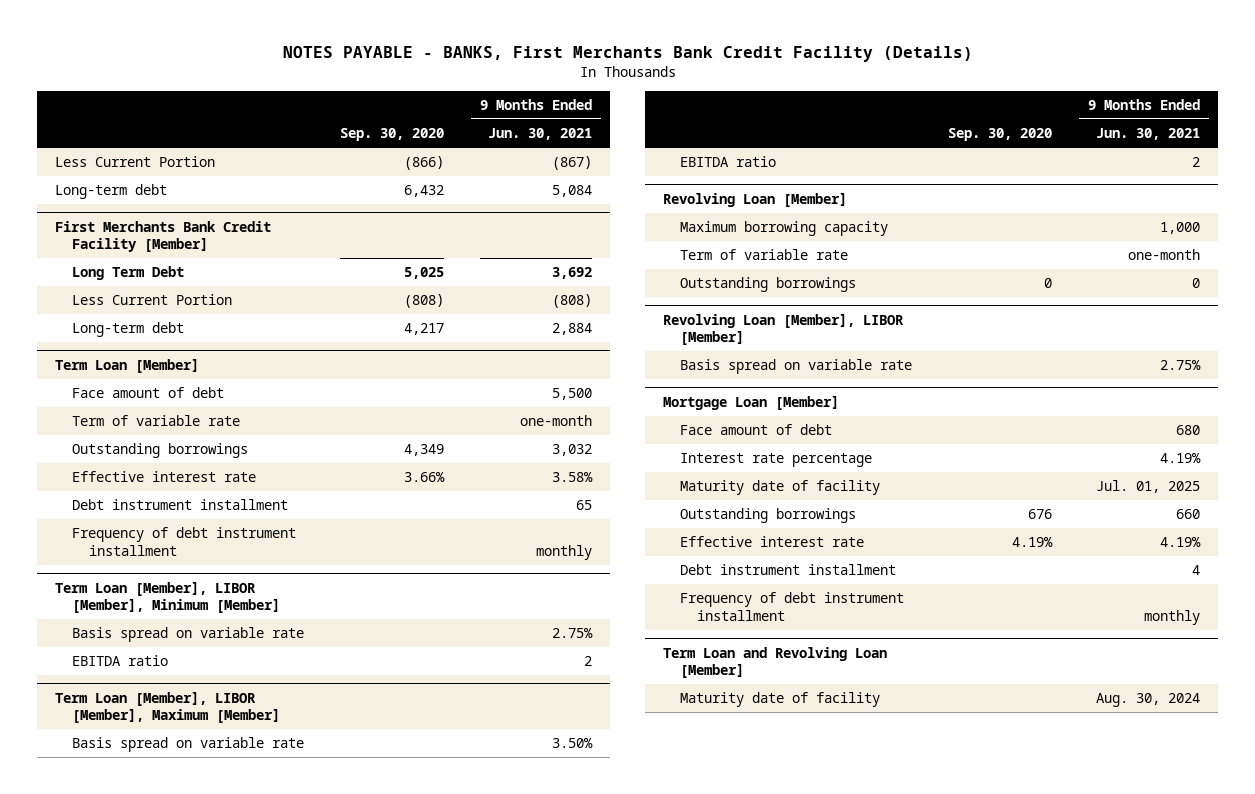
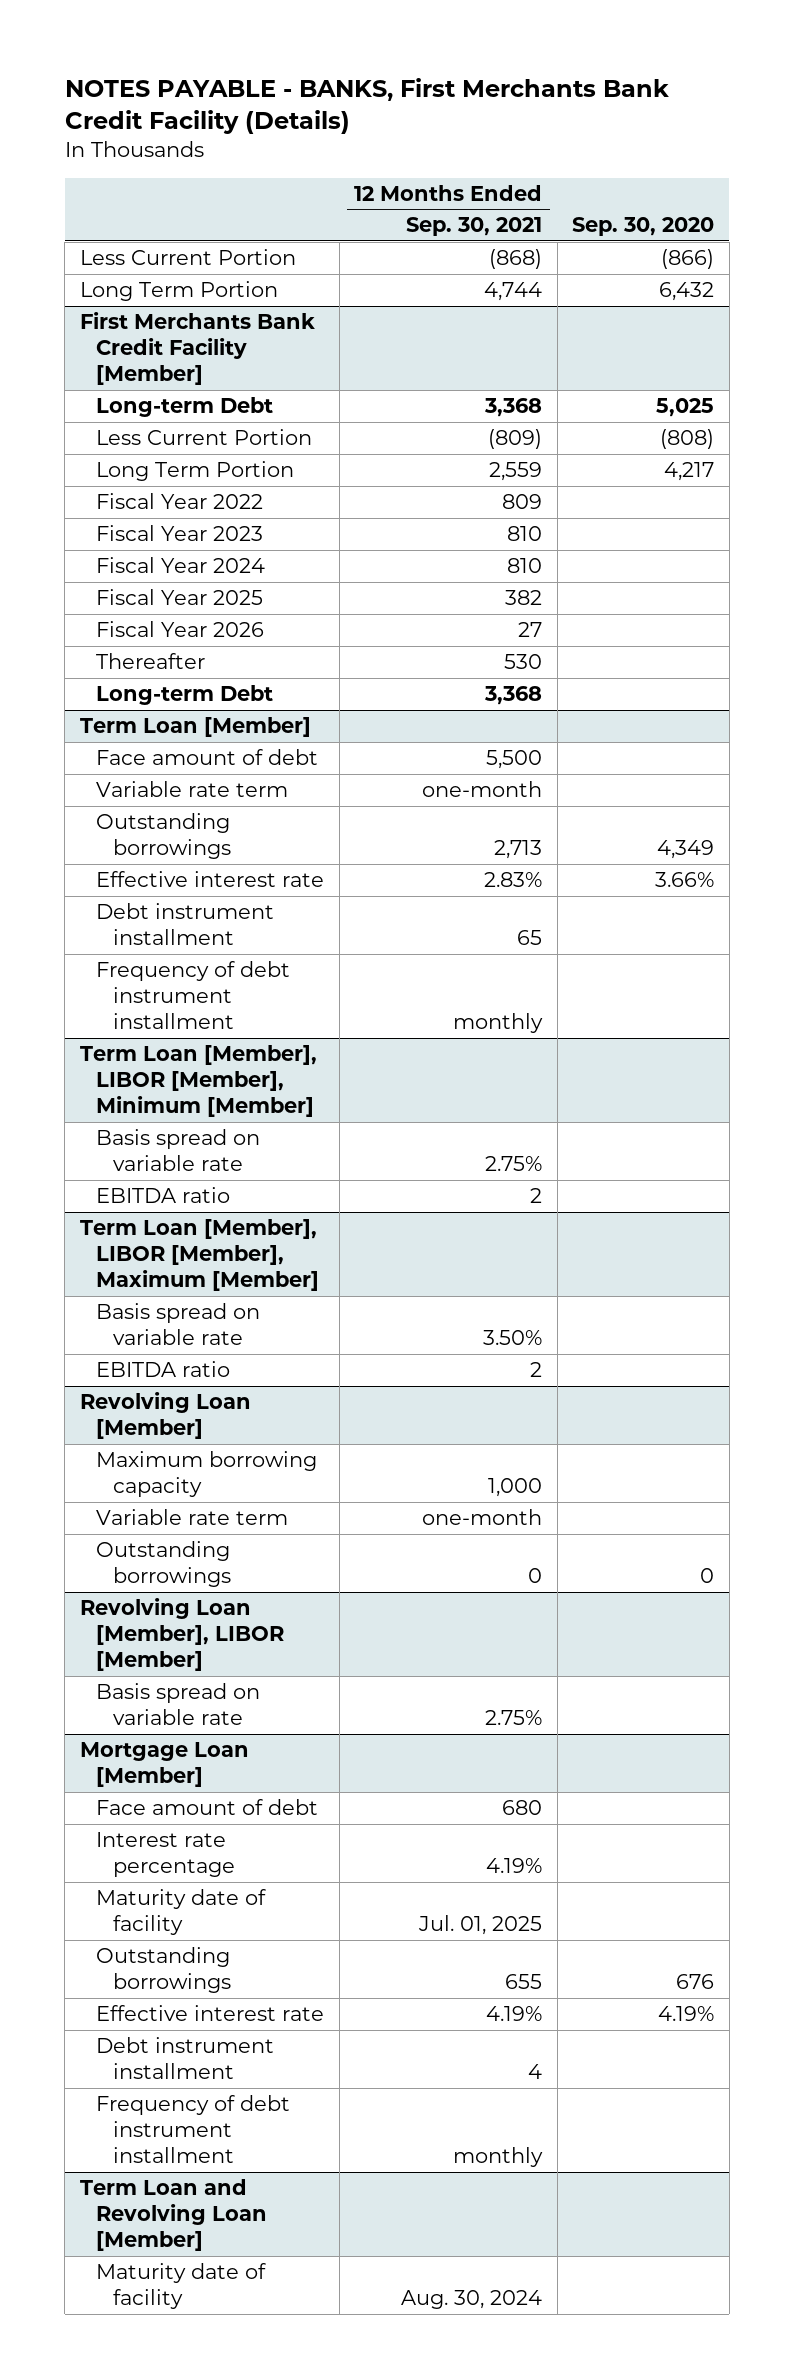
- | Sep. 30, 2020 | 9 Months Ended Jun. 30, 2021
+ | 12 Months Ended Sep. 30, 2021 | Sep. 30, 2020
- Long-term debt | 6,432 | 5,084
+ Long Term Portion | 4,744 | 6,432
@ First Merchants Bank Credit Facility [Member]
- Long Term Debt | 5,025 | 3,692
+ Long-term Debt | 3,368 | 5,025
- Long-term debt | 4,217 | 2,884
+ Long Term Portion | 2,559 | 4,217
+ Fiscal Year 2022 | 809 |
+ Fiscal Year 2023 | 810 |
+ Fiscal Year 2024 | 810 |
+ Fiscal Year 2025 | 382 |
+ Fiscal Year 2026 | 27 |
+ Thereafter | 530 |
+ Long-term Debt | 3,368 |
@ Term Loan [Member]
- Term of variable rate | | one-month
+ Variable rate term | one-month |
@ Revolving Loan [Member]
- Term of variable rate | | one-month
+ Variable rate term | one-month |

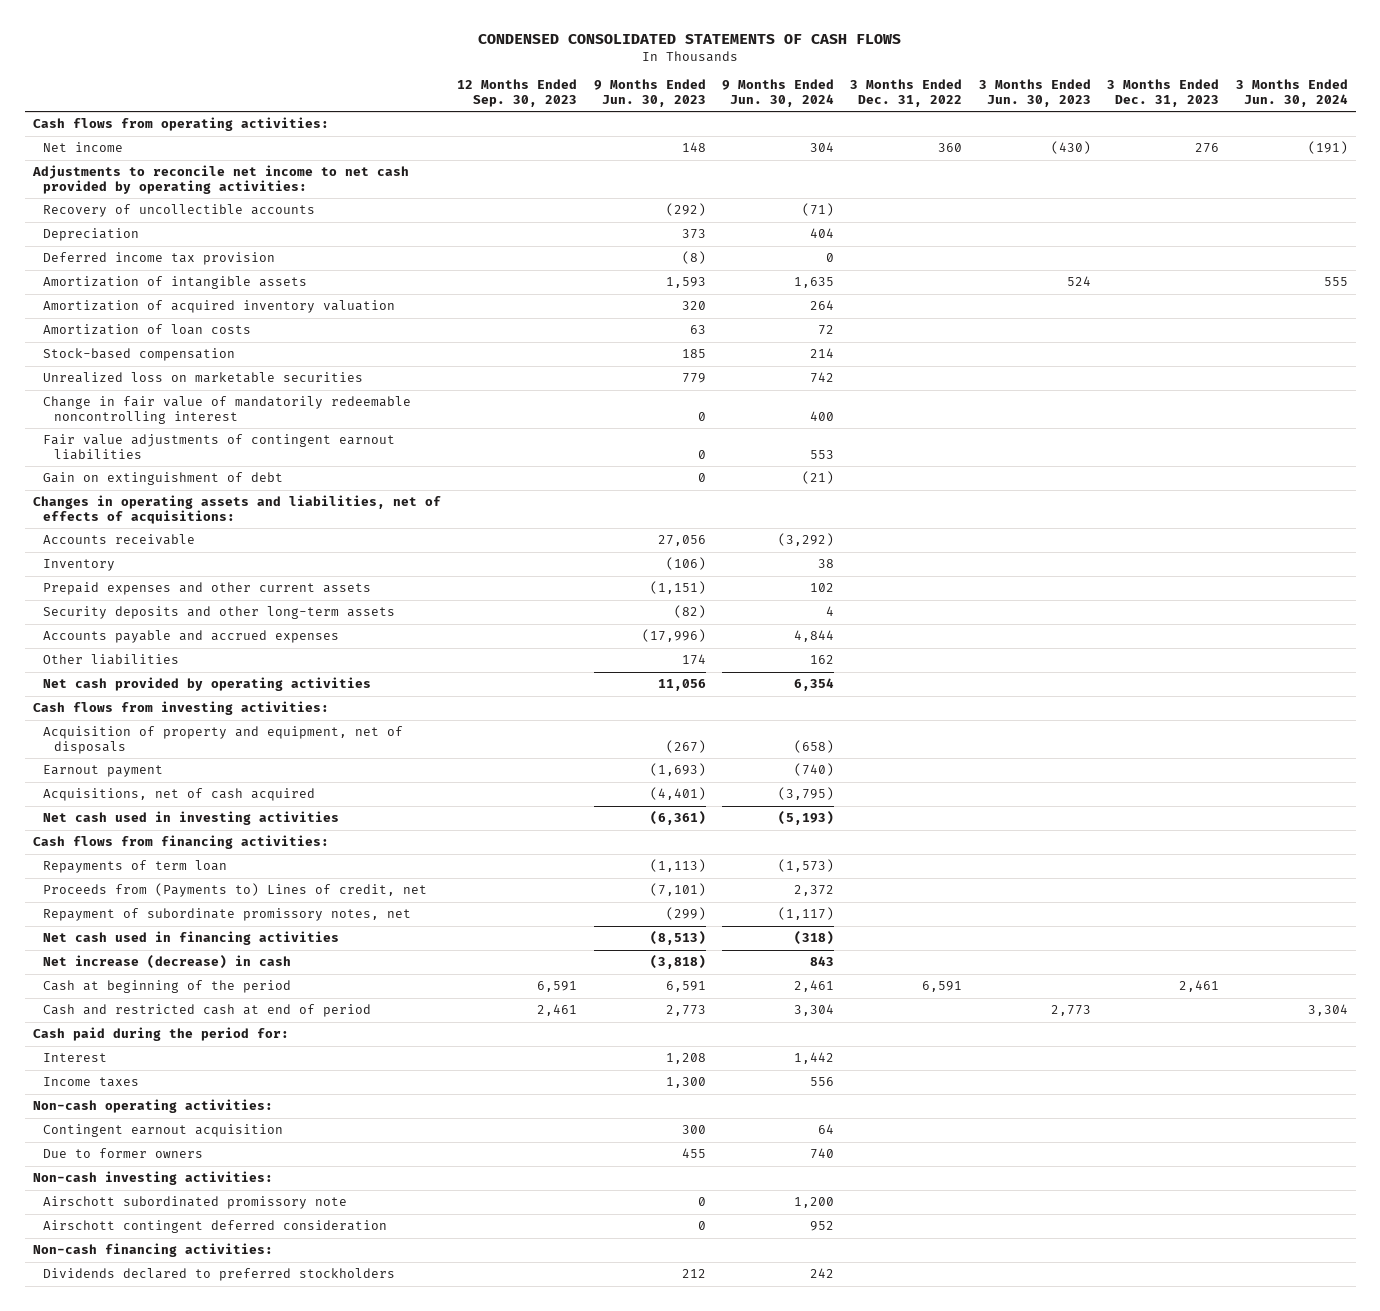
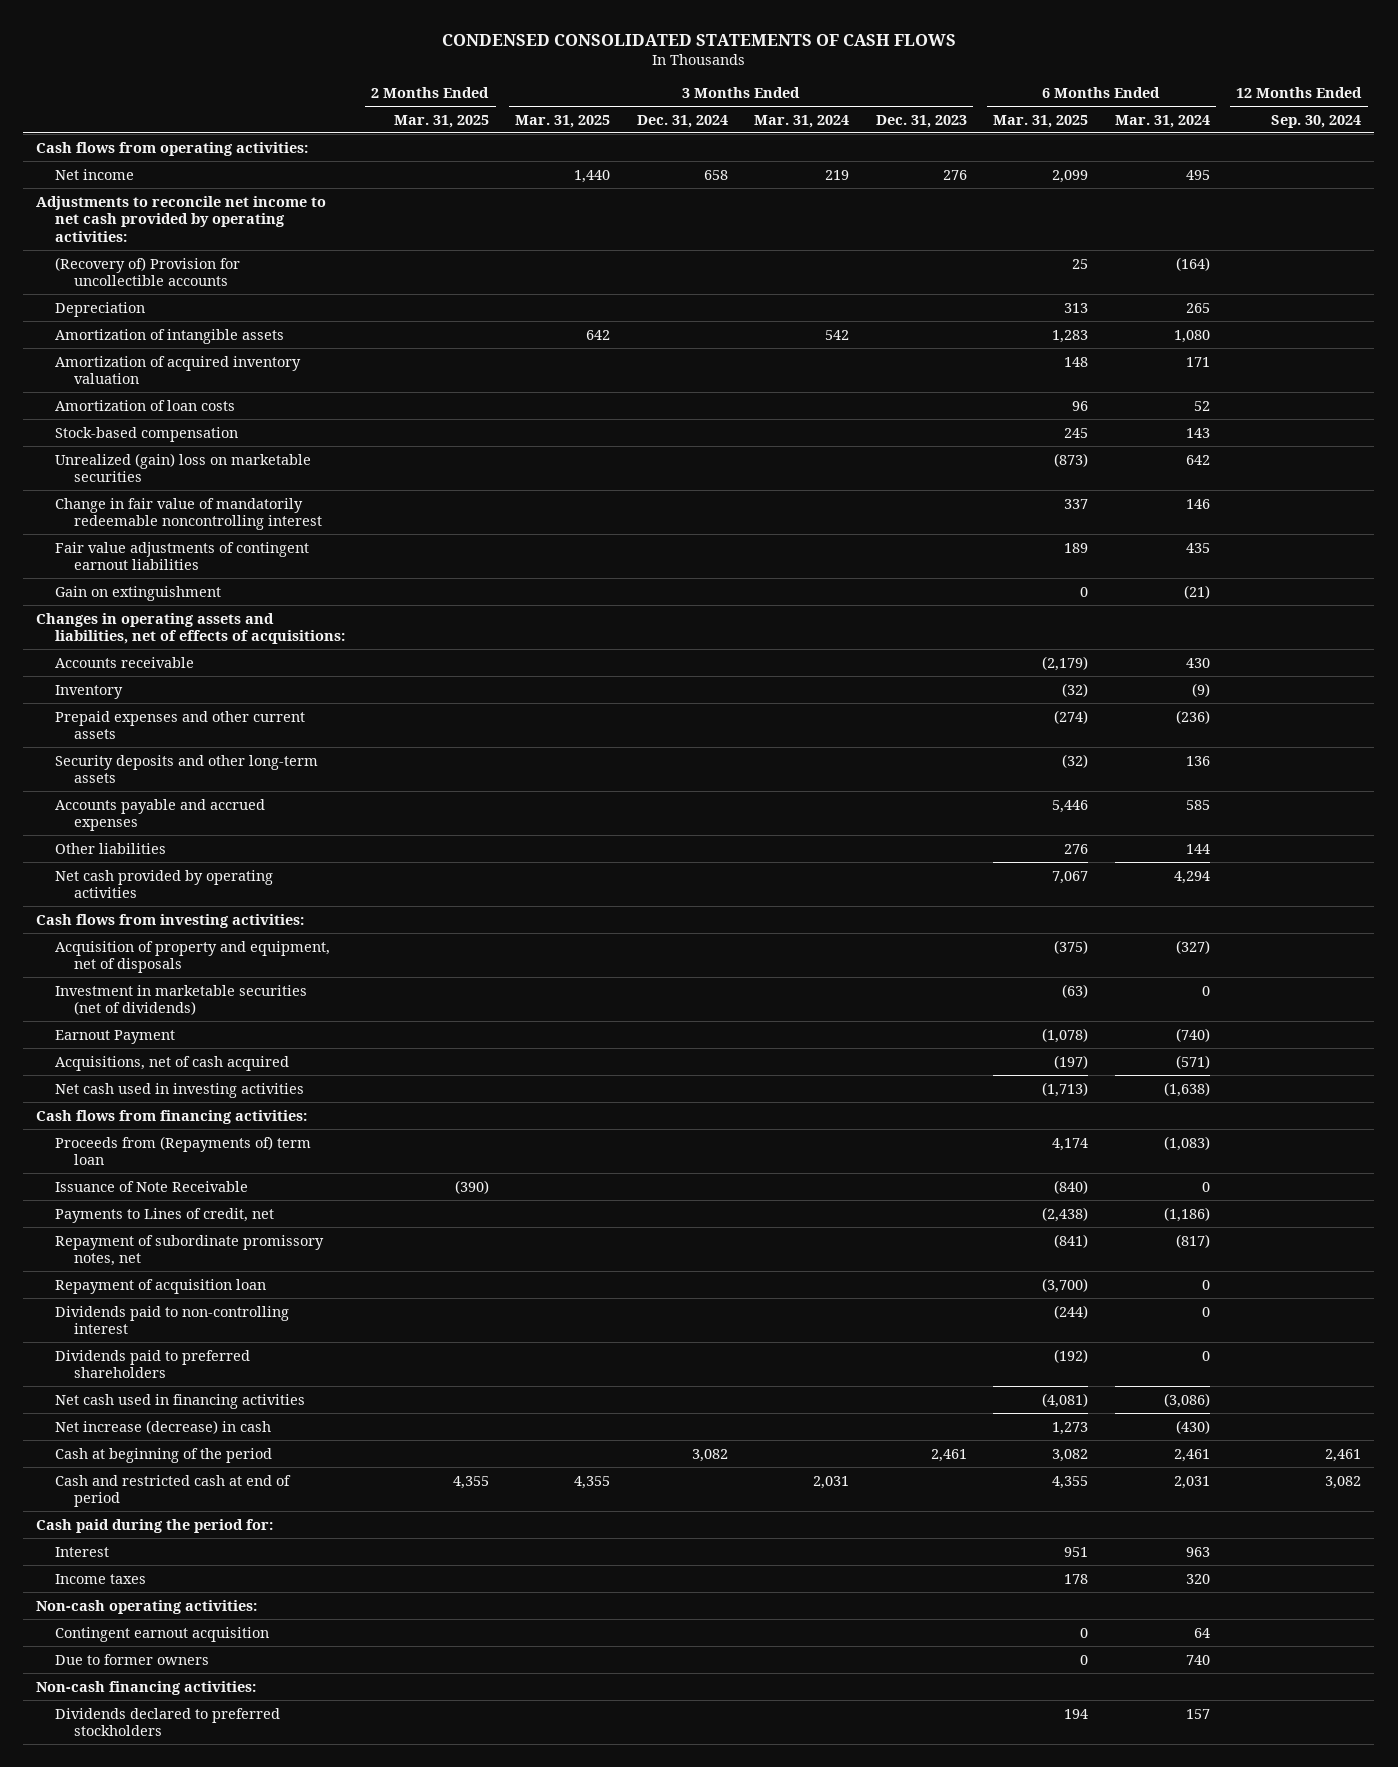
- | 12 Months Ended Sep. 30, 2023 | 9 Months Ended Jun. 30, 2023 | 9 Months Ended Jun. 30, 2024 | 3 Months Ended Dec. 31, 2022 | 3 Months Ended Jun. 30, 2023 | 3 Months Ended Dec. 31, 2023 | 3 Months Ended Jun. 30, 2024
+ | 2 Months Ended Mar. 31, 2025 | 3 Months Ended Mar. 31, 2025 | 3 Months Ended Dec. 31, 2024 | 3 Months Ended Mar. 31, 2024 | 3 Months Ended Dec. 31, 2023 | 6 Months Ended Mar. 31, 2025 | 6 Months Ended Mar. 31, 2024 | 12 Months Ended Sep. 30, 2024
- Recovery of uncollectible accounts | | (292) | (71) | | | |
+ (Recovery of) Provision for uncollectible accounts | | | | | | 25 | (164) |
- Deferred income tax provision | | (8) | 0 | | | |
- Unrealized loss on marketable securities | | 779 | 742 | | | |
+ Unrealized (gain) loss on marketable securities | | | | | | (873) | 642 |
- Gain on extinguishment of debt | | 0 | (21) | | | |
+ Gain on extinguishment | | | | | | 0 | (21) |
- Earnout payment | | (1,693) | (740) | | | |
+ Investment in marketable securities (net of dividends) | | | | | | (63) | 0 |
+ Earnout Payment | | | | | | (1,078) | (740) |
- Repayments of term loan | | (1,113) | (1,573) | | | |
- Proceeds from (Payments to) Lines of credit, net | | (7,101) | 2,372 | | | |
+ Proceeds from (Repayments of) term loan | | | | | | 4,174 | (1,083) |
+ Issuance of Note Receivable | (390) | | | | | (840) | 0 |
+ Payments to Lines of credit, net | | | | | | (2,438) | (1,186) |
+ Repayment of acquisition loan | | | | | | (3,700) | 0 |
+ Dividends paid to non-controlling interest | | | | | | (244) | 0 |
+ Dividends paid to preferred shareholders | | | | | | (192) | 0 |
- Non-cash investing activities:
- Airschott subordinated promissory note | | 0 | 1,200 | | | |
- Airschott contingent deferred consideration | | 0 | 952 | | | |

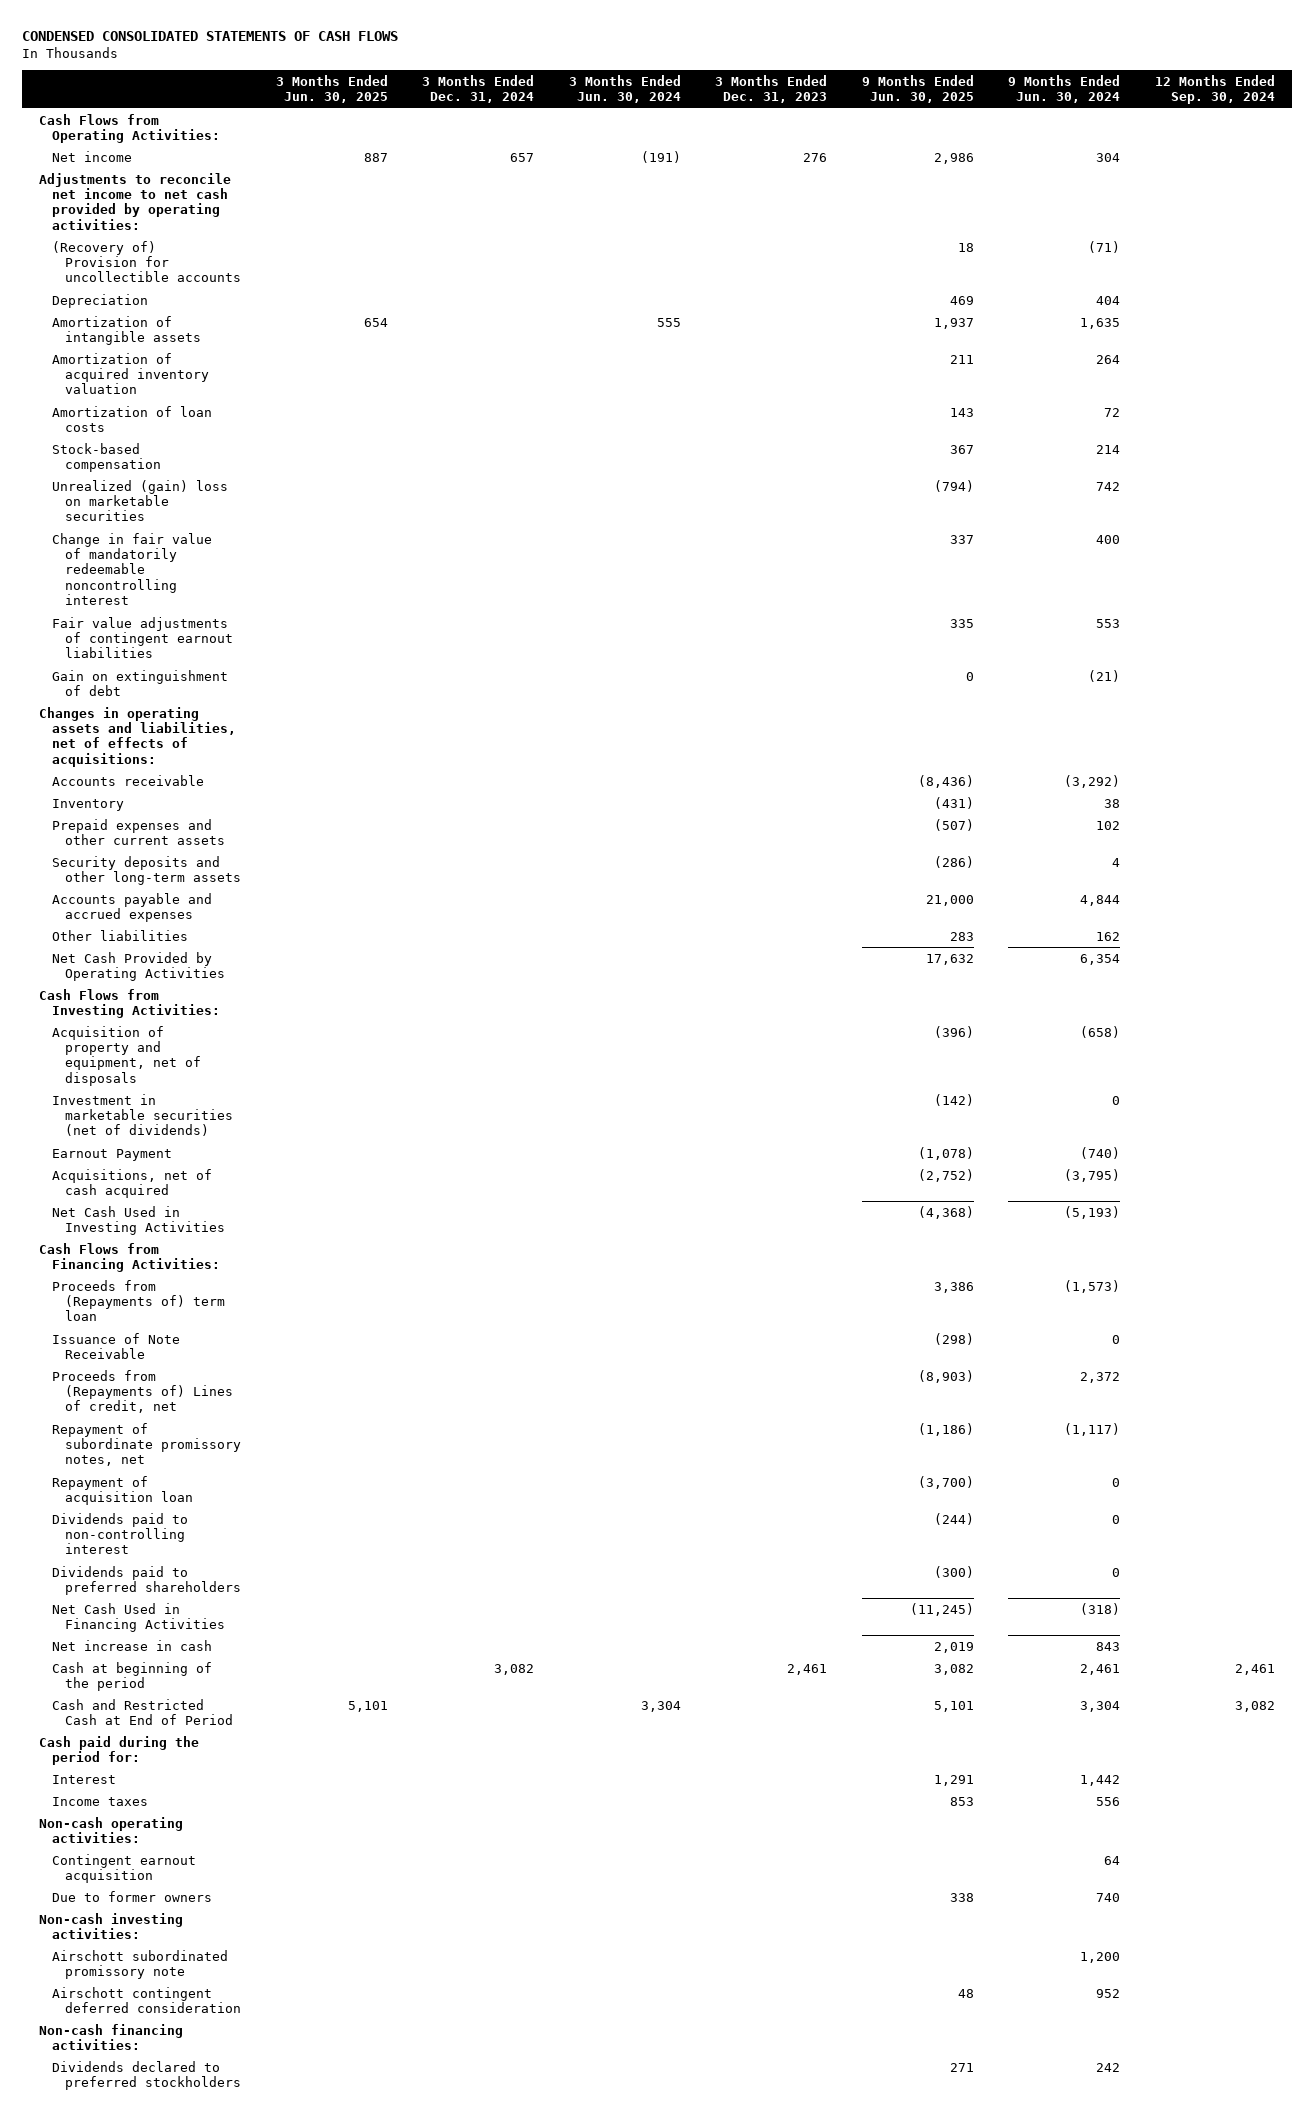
- | 2 Months Ended Mar. 31, 2025 | 3 Months Ended Mar. 31, 2025 | 3 Months Ended Dec. 31, 2024 | 3 Months Ended Mar. 31, 2024 | 3 Months Ended Dec. 31, 2023 | 6 Months Ended Mar. 31, 2025 | 6 Months Ended Mar. 31, 2024 | 12 Months Ended Sep. 30, 2024
+ | 3 Months Ended Jun. 30, 2025 | 3 Months Ended Dec. 31, 2024 | 3 Months Ended Jun. 30, 2024 | 3 Months Ended Dec. 31, 2023 | 9 Months Ended Jun. 30, 2025 | 9 Months Ended Jun. 30, 2024 | 12 Months Ended Sep. 30, 2024
- Cash flows from operating activities:
- Net income | | 1,440 | 658 | 219 | 276 | 2,099 | 495 |
+ Cash Flows from Operating Activities:
+ Net income | 887 | 657 | (191) | 276 | 2,986 | 304 |
- Gain on extinguishment | | | | | | 0 | (21) |
+ Gain on extinguishment of debt | | | | | 0 | (21) |
- Net cash provided by operating activities | | | | | | 7,067 | 4,294 |
- Cash flows from investing activities:
+ Net Cash Provided by Operating Activities | | | | | 17,632 | 6,354 |
+ Cash Flows from Investing Activities:
- Net cash used in investing activities | | | | | | (1,713) | (1,638) |
- Cash flows from financing activities:
+ Net Cash Used in Investing Activities | | | | | (4,368) | (5,193) |
+ Cash Flows from Financing Activities:
- Payments to Lines of credit, net | | | | | | (2,438) | (1,186) |
+ Proceeds from (Repayments of) Lines of credit, net | | | | | (8,903) | 2,372 |
- Net cash used in financing activities | | | | | | (4,081) | (3,086) |
- Net increase (decrease) in cash | | | | | | 1,273 | (430) |
+ Net Cash Used in Financing Activities | | | | | (11,245) | (318) |
+ Net increase in cash | | | | | 2,019 | 843 |
- Cash and restricted cash at end of period | 4,355 | 4,355 | | 2,031 | | 4,355 | 2,031 | 3,082
+ Cash and Restricted Cash at End of Period | 5,101 | | 3,304 | | 5,101 | 3,304 | 3,082
+ Non-cash investing activities:
+ Airschott subordinated promissory note | | | | | | 1,200 |
+ Airschott contingent deferred consideration | | | | | 48 | 952 |

